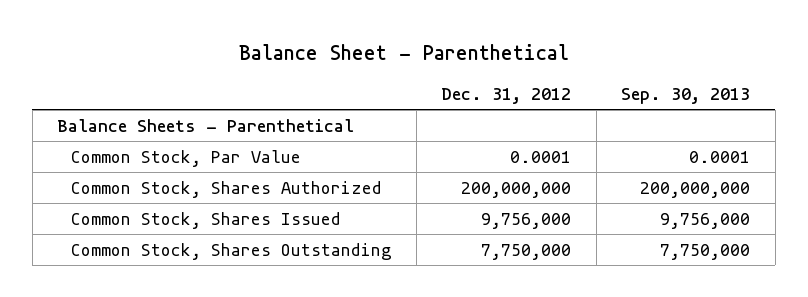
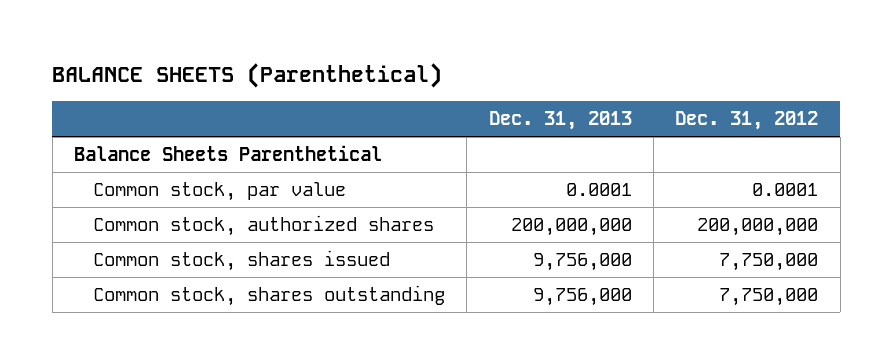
- Balance Sheet - Parenthetical
+ BALANCE SHEETS (Parenthetical)
- | Dec. 31, 2012 | Sep. 30, 2013
+ | Dec. 31, 2013 | Dec. 31, 2012
- Balance Sheets - Parenthetical
- Common Stock, Par Value | 0.0001 | 0.0001
- Common Stock, Shares Authorized | 200,000,000 | 200,000,000
- Common Stock, Shares Issued | 9,756,000 | 9,756,000
- Common Stock, Shares Outstanding | 7,750,000 | 7,750,000
+ Balance Sheets Parenthetical
+ Common stock, par value | 0.0001 | 0.0001
+ Common stock, authorized shares | 200,000,000 | 200,000,000
+ Common stock, shares issued | 9,756,000 | 7,750,000
+ Common stock, shares outstanding | 9,756,000 | 7,750,000

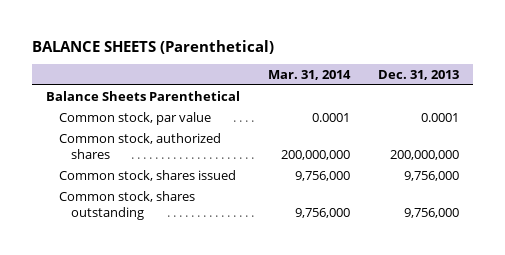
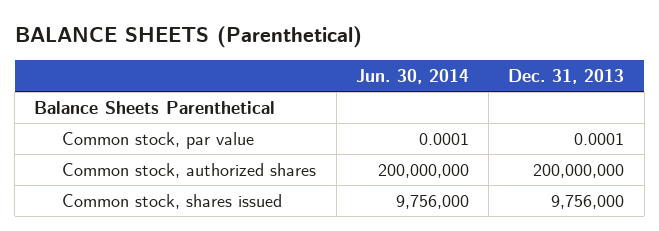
- | Mar. 31, 2014 | Dec. 31, 2013
+ | Jun. 30, 2014 | Dec. 31, 2013
- Common stock, shares outstanding | 9,756,000 | 9,756,000

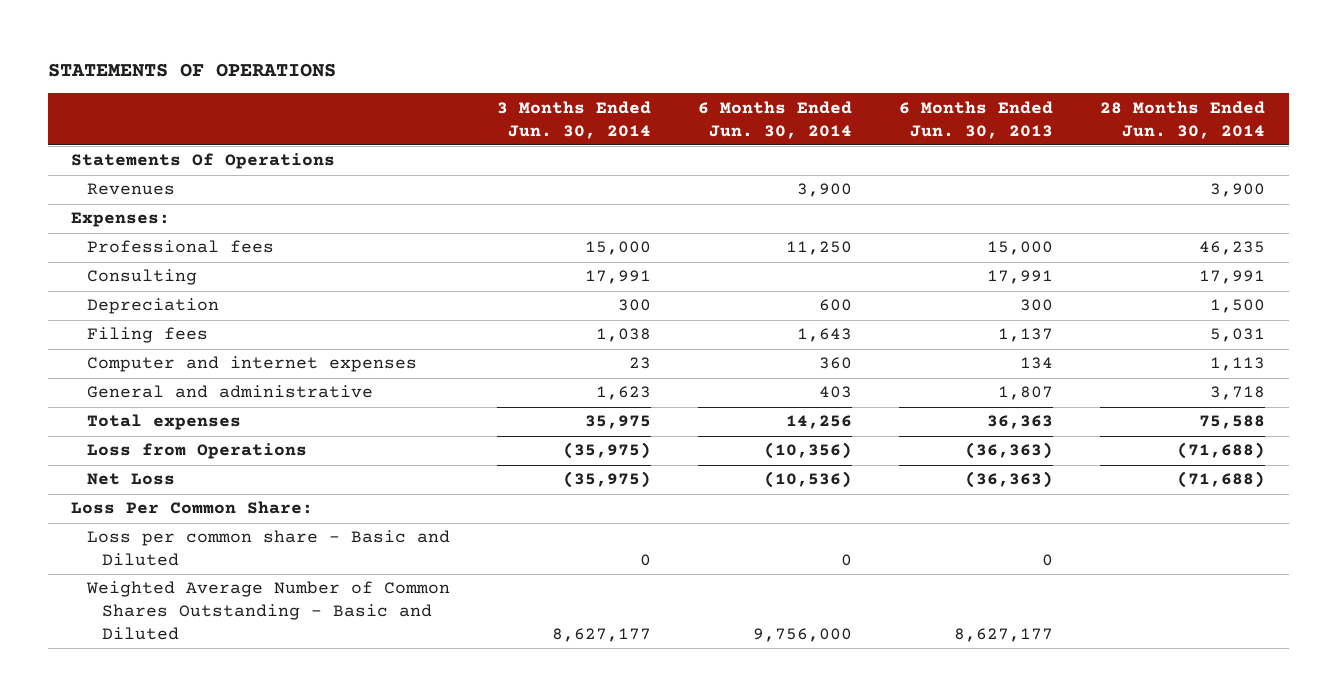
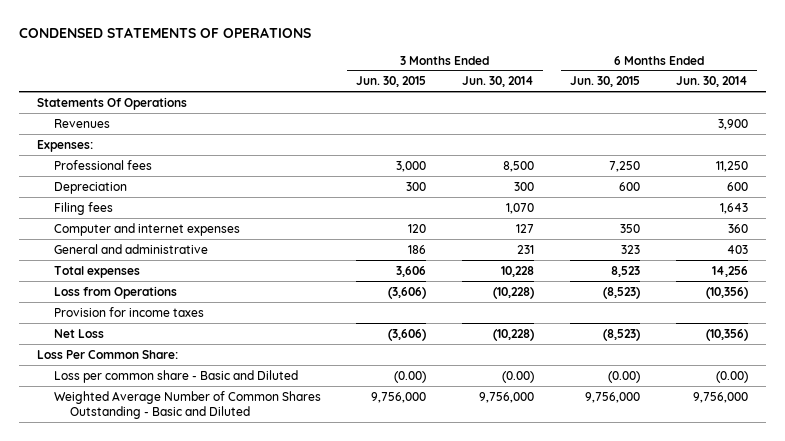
- STATEMENTS OF OPERATIONS
+ CONDENSED STATEMENTS OF OPERATIONS
- | 3 Months Ended Jun. 30, 2014 | 6 Months Ended Jun. 30, 2014 | 6 Months Ended Jun. 30, 2013 | 28 Months Ended Jun. 30, 2014
+ | 3 Months Ended Jun. 30, 2015 | 3 Months Ended Jun. 30, 2014 | 6 Months Ended Jun. 30, 2015 | 6 Months Ended Jun. 30, 2014
- Professional fees | 15,000 | 11,250 | 15,000 | 46,235
- Consulting | 17,991 | | 17,991 | 17,991
+ Professional fees | 3,000 | 8,500 | 7,250 | 11,250
- Filing fees | 1,038 | 1,643 | 1,137 | 5,031
- Computer and internet expenses | 23 | 360 | 134 | 1,113
- General and administrative | 1,623 | 403 | 1,807 | 3,718
- Total expenses | 35,975 | 14,256 | 36,363 | 75,588
- Loss from Operations | (35,975) | (10,356) | (36,363) | (71,688)
- Net Loss | (35,975) | (10,536) | (36,363) | (71,688)
+ Filing fees | | 1,070 | | 1,643
+ Computer and internet expenses | 120 | 127 | 350 | 360
+ General and administrative | 186 | 231 | 323 | 403
+ Total expenses | 3,606 | 10,228 | 8,523 | 14,256
+ Loss from Operations | (3,606) | (10,228) | (8,523) | (10,356)
+ Provision for income taxes
+ Net Loss | (3,606) | (10,228) | (8,523) | (10,356)
- Loss per common share - Basic and Diluted | 0 | 0 | 0 |
- Weighted Average Number of Common Shares Outstanding - Basic and Diluted | 8,627,177 | 9,756,000 | 8,627,177 |
+ Loss per common share - Basic and Diluted | (0.00) | (0.00) | (0.00) | (0.00)
+ Weighted Average Number of Common Shares Outstanding - Basic and Diluted | 9,756,000 | 9,756,000 | 9,756,000 | 9,756,000

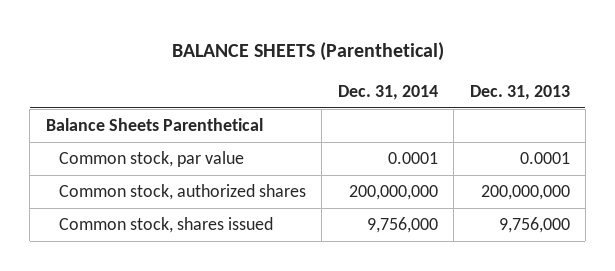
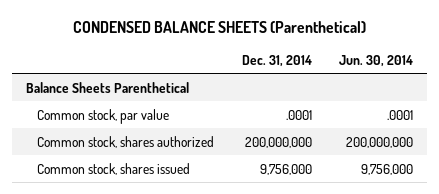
- BALANCE SHEETS (Parenthetical)
+ CONDENSED BALANCE SHEETS (Parenthetical)
- | Dec. 31, 2014 | Dec. 31, 2013
+ | Dec. 31, 2014 | Jun. 30, 2014
- Common stock, par value | 0.0001 | 0.0001
- Common stock, authorized shares | 200,000,000 | 200,000,000
+ Common stock, par value | .0001 | .0001
+ Common stock, shares authorized | 200,000,000 | 200,000,000

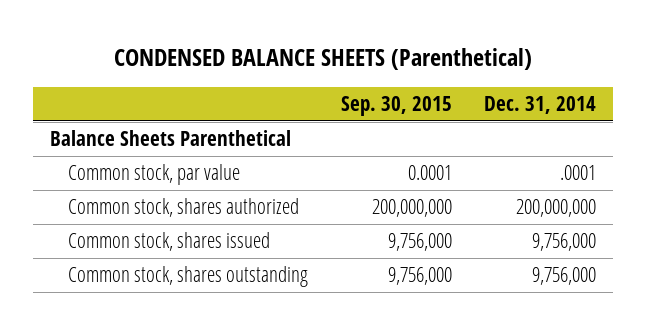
- | Dec. 31, 2014 | Jun. 30, 2014
+ | Sep. 30, 2015 | Dec. 31, 2014
+ Common stock, shares outstanding | 9,756,000 | 9,756,000

